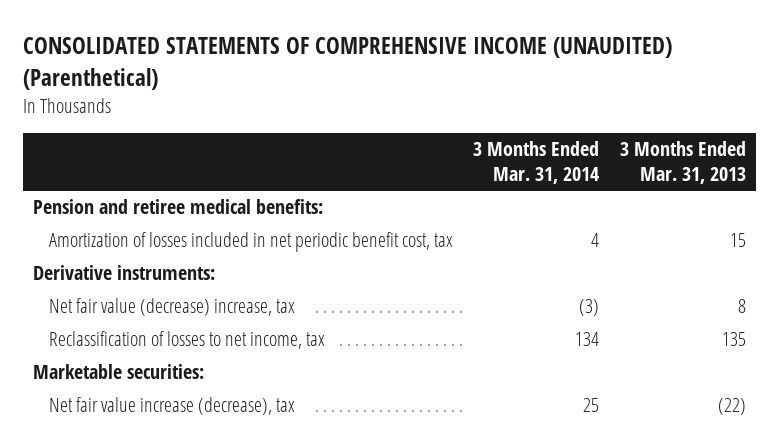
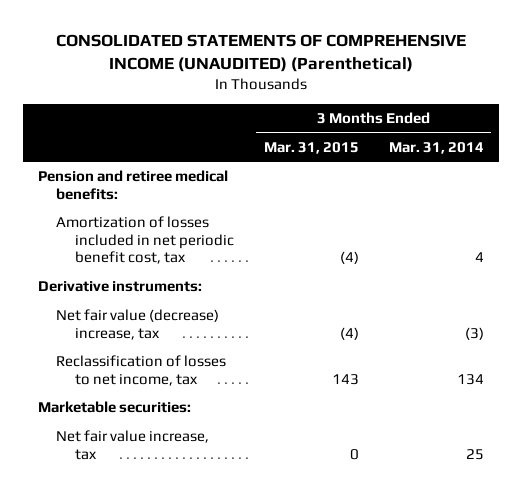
- | 3 Months Ended Mar. 31, 2014 | 3 Months Ended Mar. 31, 2013
+ | 3 Months Ended Mar. 31, 2015 | 3 Months Ended Mar. 31, 2014
- Net fair value increase (decrease), tax | 25 | (22)
+ Net fair value increase, tax | 0 | 25

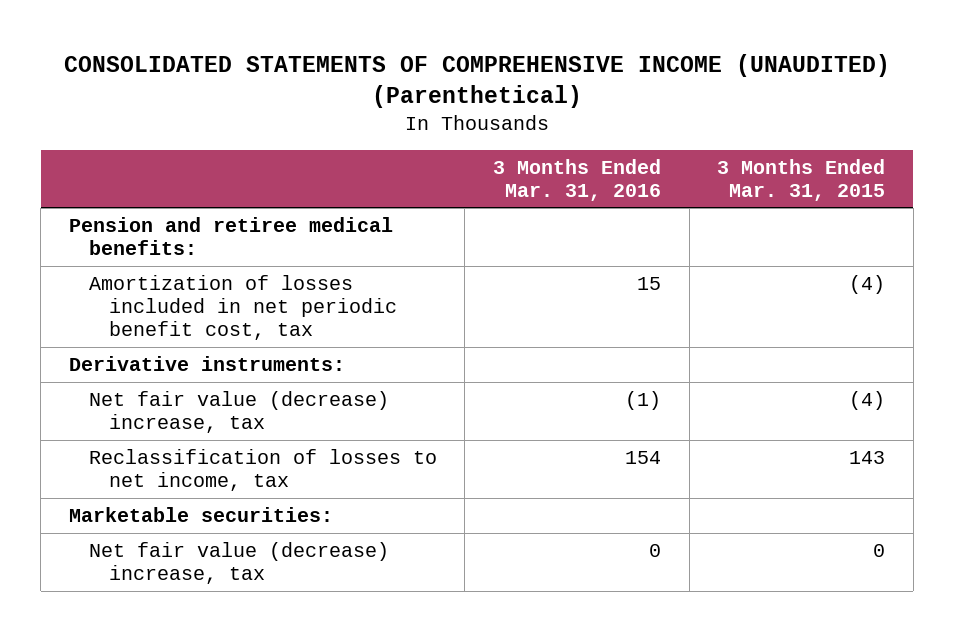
- | 3 Months Ended Mar. 31, 2015 | 3 Months Ended Mar. 31, 2014
+ | 3 Months Ended Mar. 31, 2016 | 3 Months Ended Mar. 31, 2015
- Net fair value increase, tax | 0 | 25
+ Net fair value (decrease) increase, tax | 0 | 0

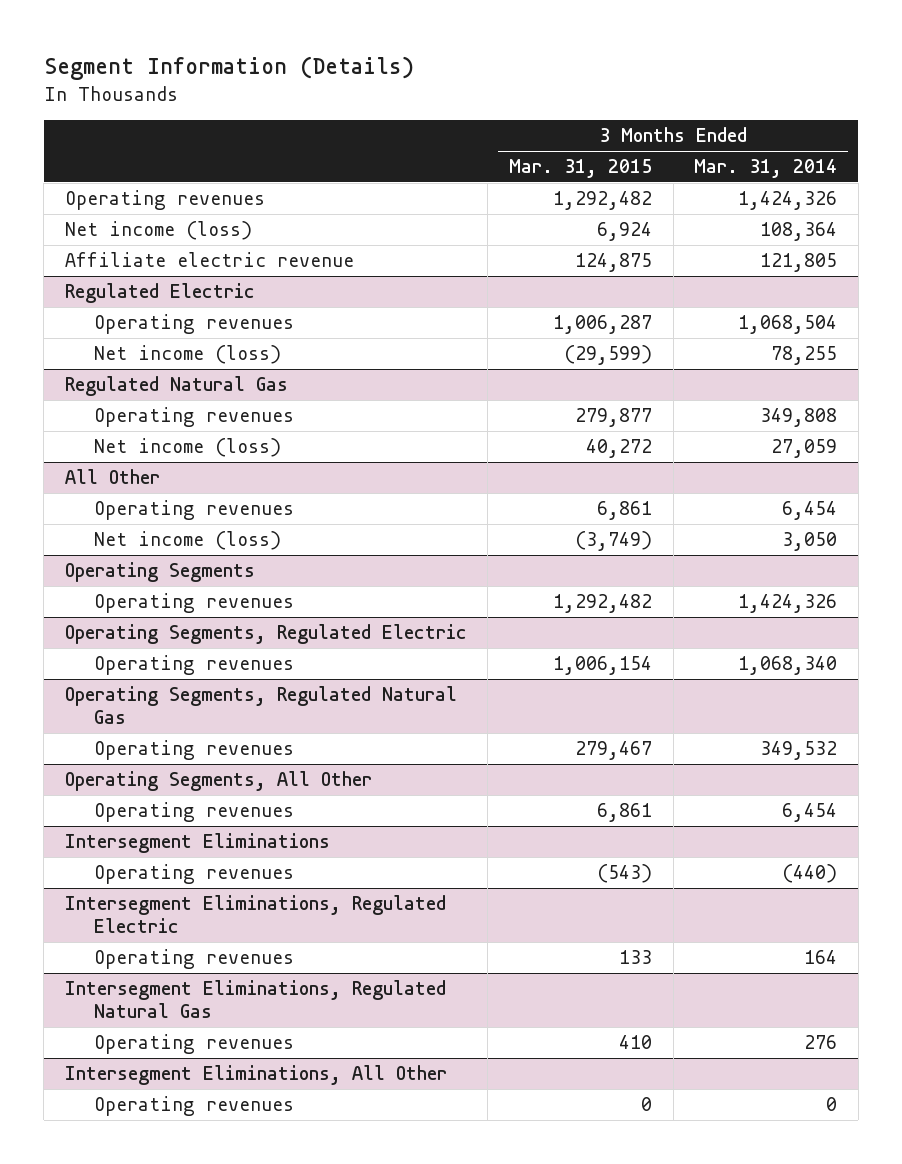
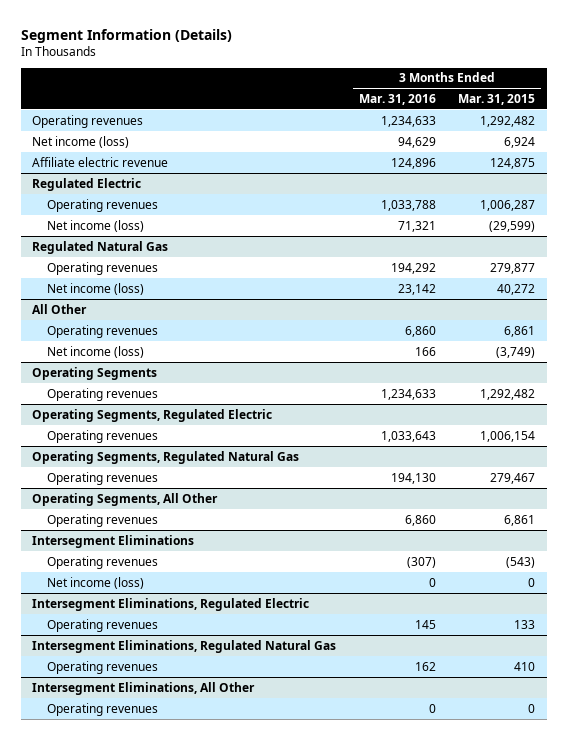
- | 3 Months Ended Mar. 31, 2015 | 3 Months Ended Mar. 31, 2014
+ | 3 Months Ended Mar. 31, 2016 | 3 Months Ended Mar. 31, 2015
@ Intersegment Eliminations
+ Net income (loss) | 0 | 0

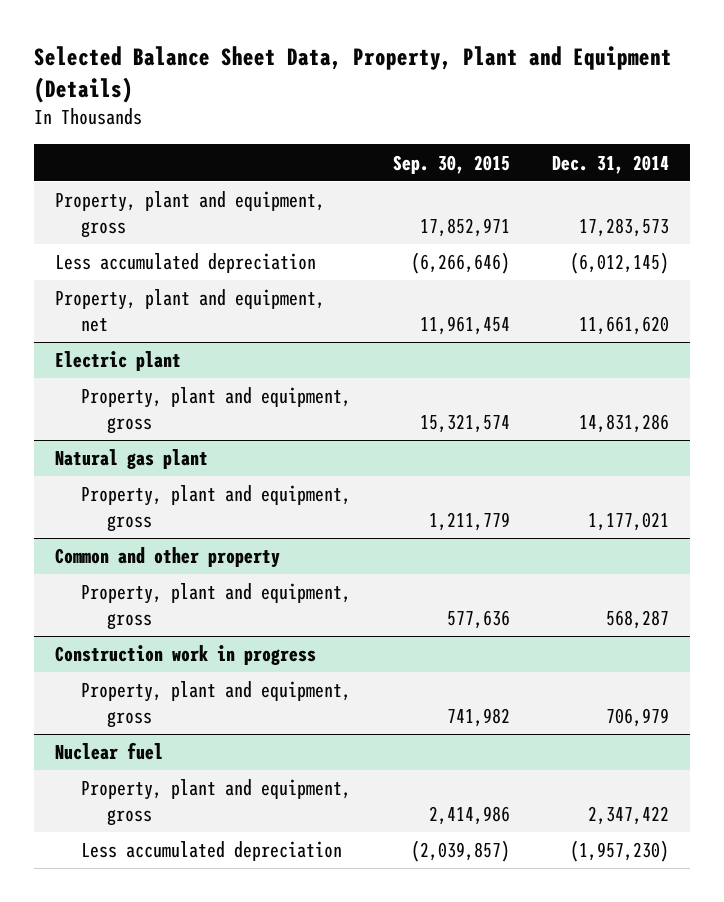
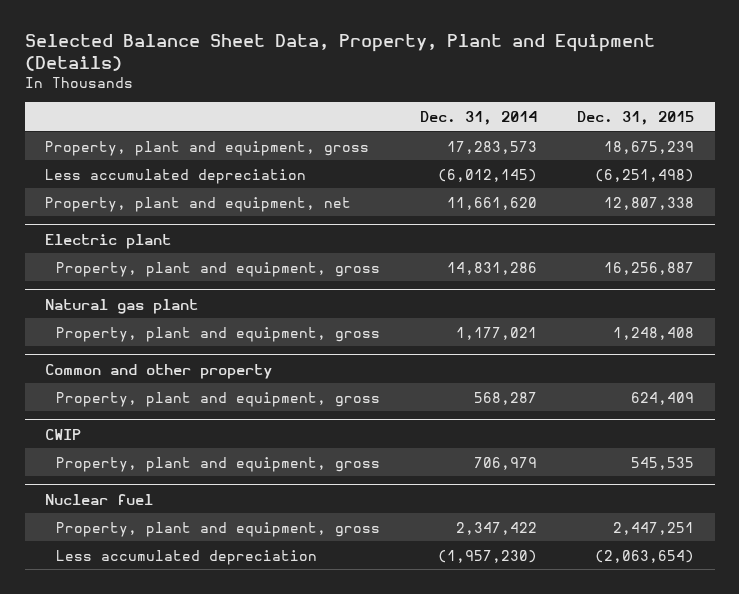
- | Sep. 30, 2015 | Dec. 31, 2014
+ | Dec. 31, 2014 | Dec. 31, 2015
- Construction work in progress
+ CWIP

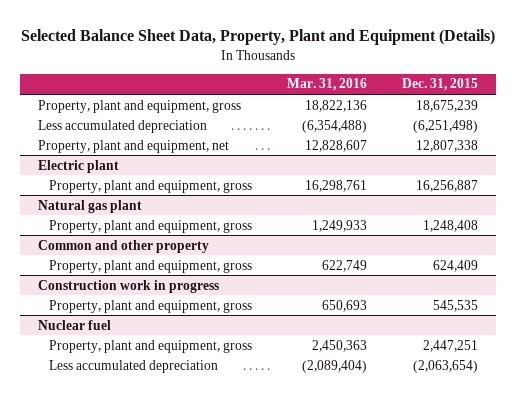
- | Dec. 31, 2014 | Dec. 31, 2015
+ | Mar. 31, 2016 | Dec. 31, 2015
- CWIP
+ Construction work in progress

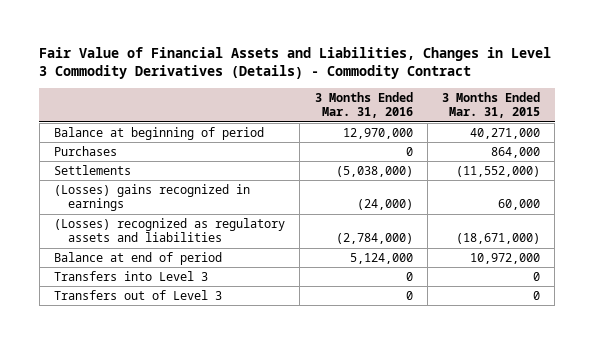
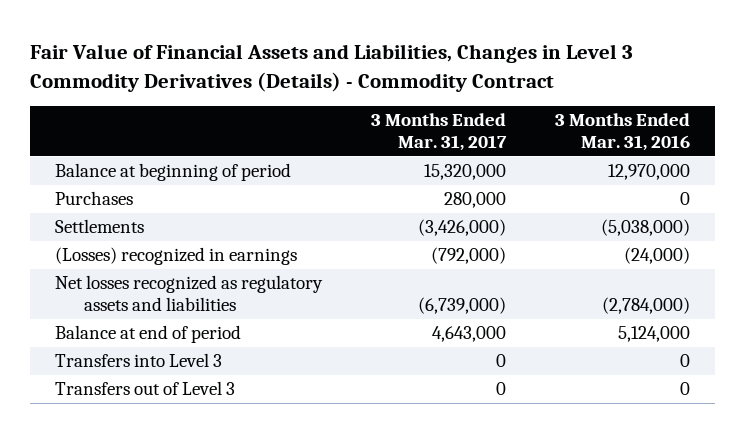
- | 3 Months Ended Mar. 31, 2016 | 3 Months Ended Mar. 31, 2015
+ | 3 Months Ended Mar. 31, 2017 | 3 Months Ended Mar. 31, 2016
- (Losses) gains recognized in earnings | (24,000) | 60,000
- (Losses) recognized as regulatory assets and liabilities | (2,784,000) | (18,671,000)
+ (Losses) recognized in earnings | (792,000) | (24,000)
+ Net losses recognized as regulatory assets and liabilities | (6,739,000) | (2,784,000)

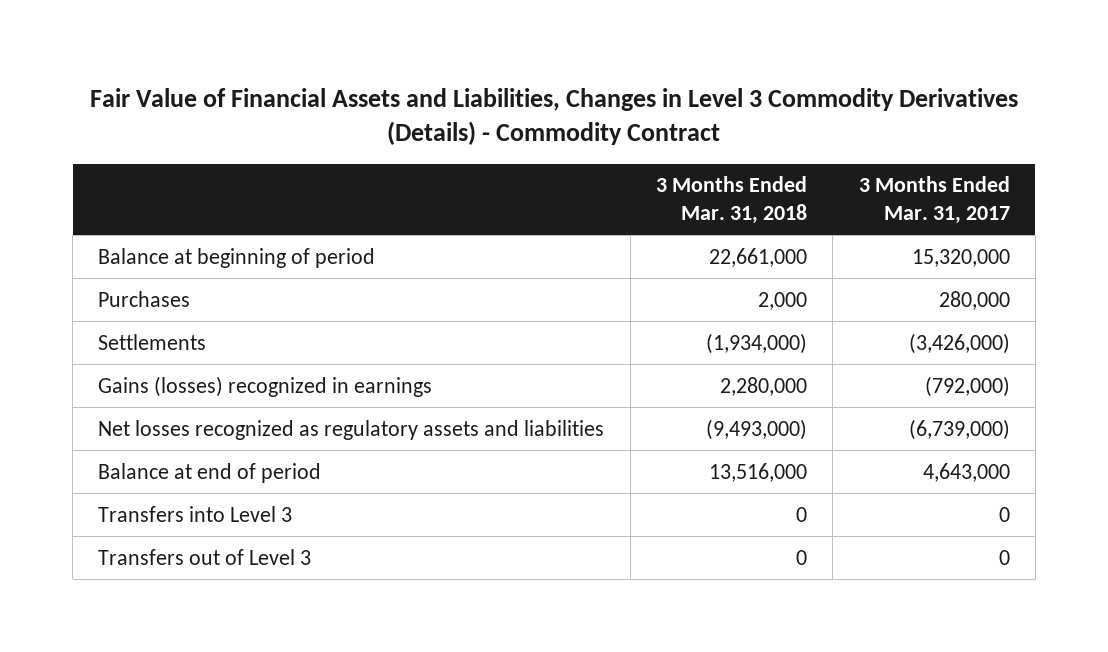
- | 3 Months Ended Mar. 31, 2017 | 3 Months Ended Mar. 31, 2016
+ | 3 Months Ended Mar. 31, 2018 | 3 Months Ended Mar. 31, 2017
- (Losses) recognized in earnings | (792,000) | (24,000)
+ Gains (losses) recognized in earnings | 2,280,000 | (792,000)

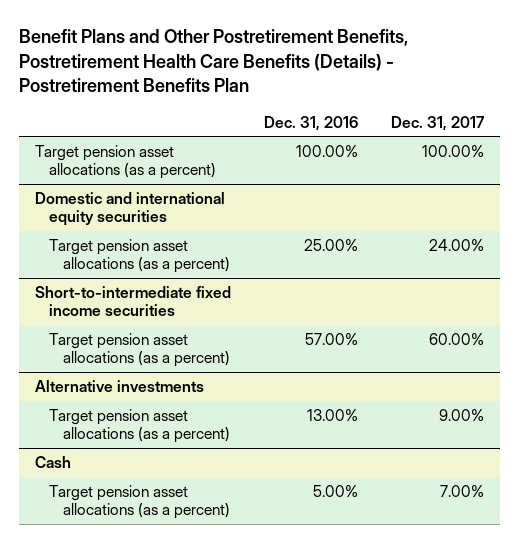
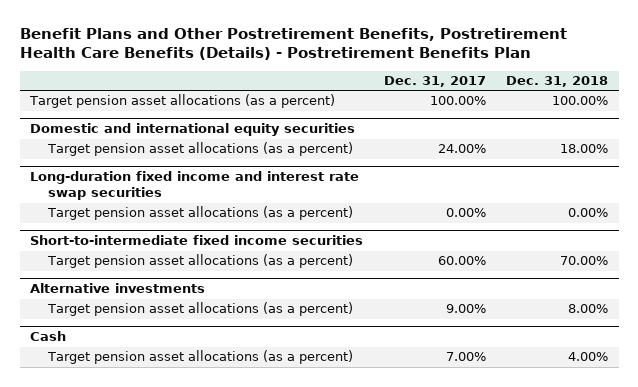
- | Dec. 31, 2016 | Dec. 31, 2017
+ | Dec. 31, 2017 | Dec. 31, 2018
+ Long-duration fixed income and interest rate swap securities
+ Target pension asset allocations (as a percent) | 0.00% | 0.00%

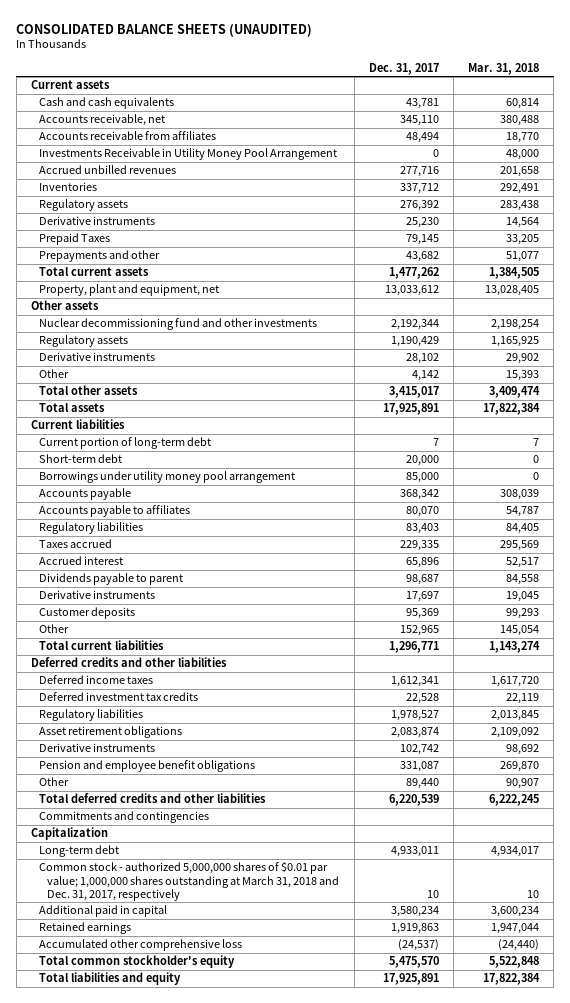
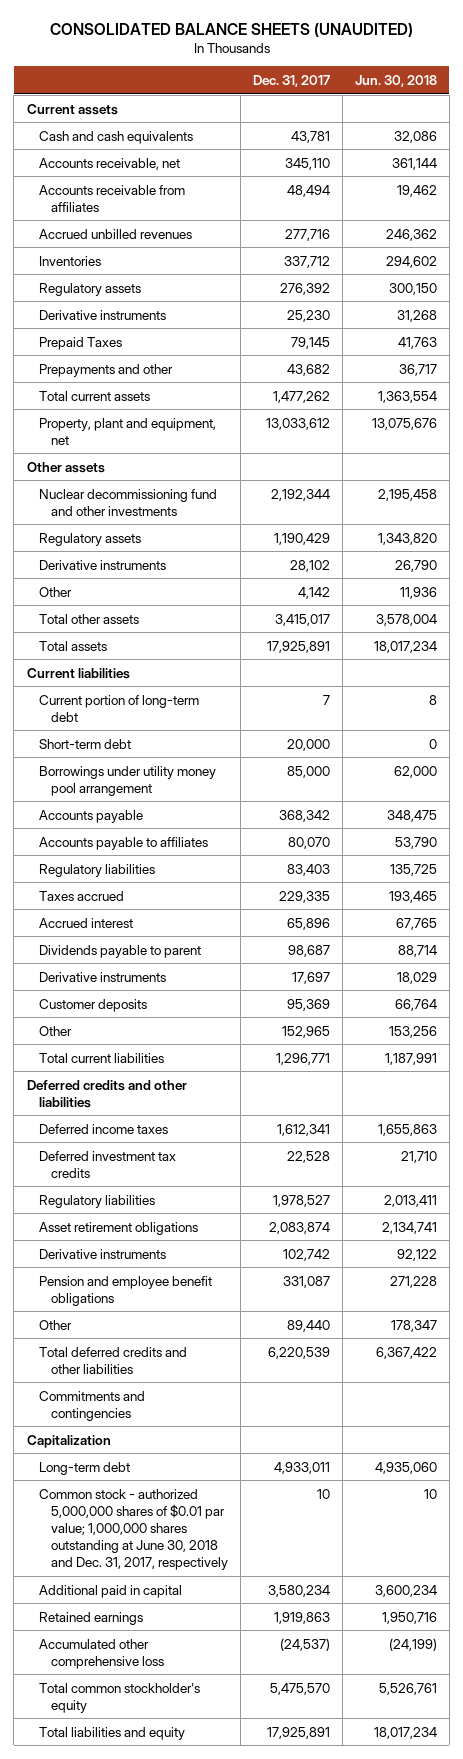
- | Dec. 31, 2017 | Mar. 31, 2018
+ | Dec. 31, 2017 | Jun. 30, 2018
- Investments Receivable in Utility Money Pool Arrangement | 0 | 48,000
- Common stock - authorized 5,000,000 shares of $0.01 par value; 1,000,000 shares outstanding at March 31, 2018 and Dec. 31, 2017, respectively | 10 | 10
+ Common stock - authorized 5,000,000 shares of $0.01 par value; 1,000,000 shares outstanding at June 30, 2018 and Dec. 31, 2017, respectively | 10 | 10

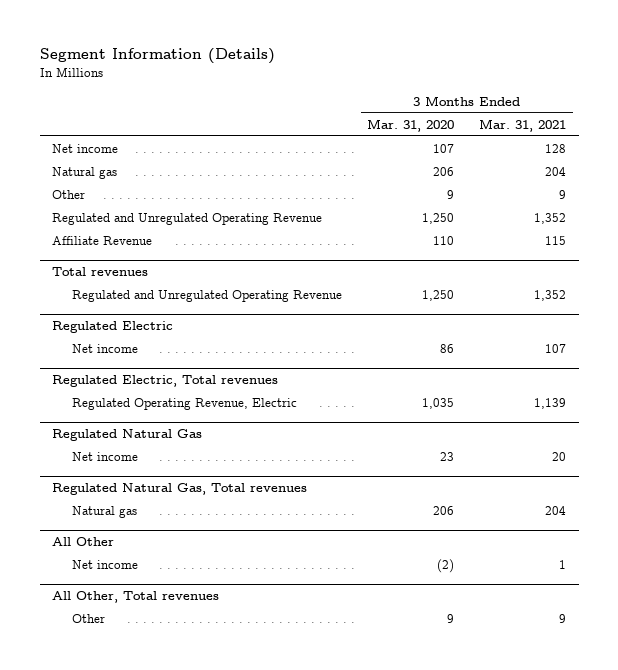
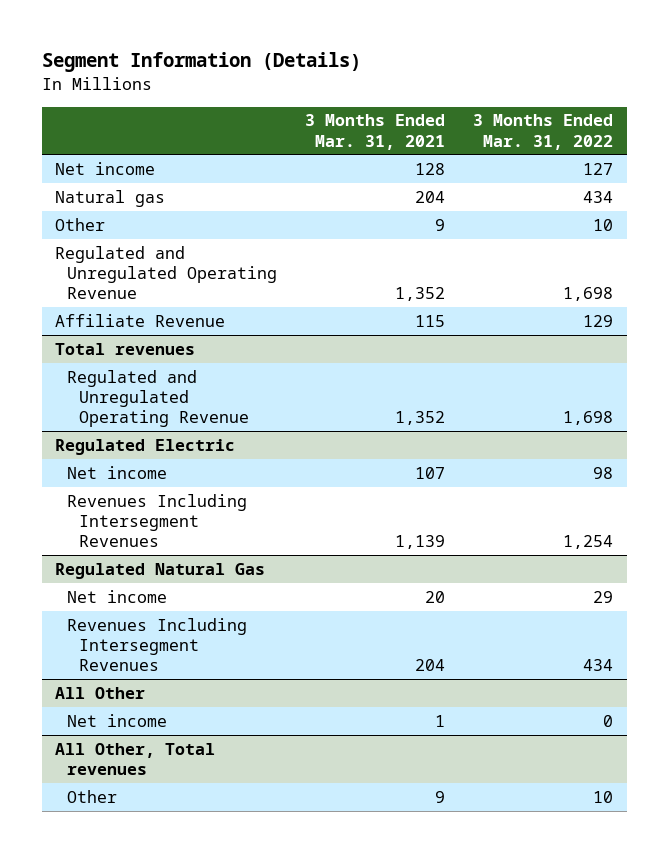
- | 3 Months Ended Mar. 31, 2020 | 3 Months Ended Mar. 31, 2021
+ | 3 Months Ended Mar. 31, 2021 | 3 Months Ended Mar. 31, 2022
- Regulated Electric, Total revenues
- Regulated Operating Revenue, Electric | 1,035 | 1,139
@ Regulated Electric
+ Revenues Including Intersegment Revenues | 1,139 | 1,254
- Regulated Natural Gas, Total revenues
- Natural gas | 206 | 204
@ Regulated Natural Gas
+ Revenues Including Intersegment Revenues | 204 | 434

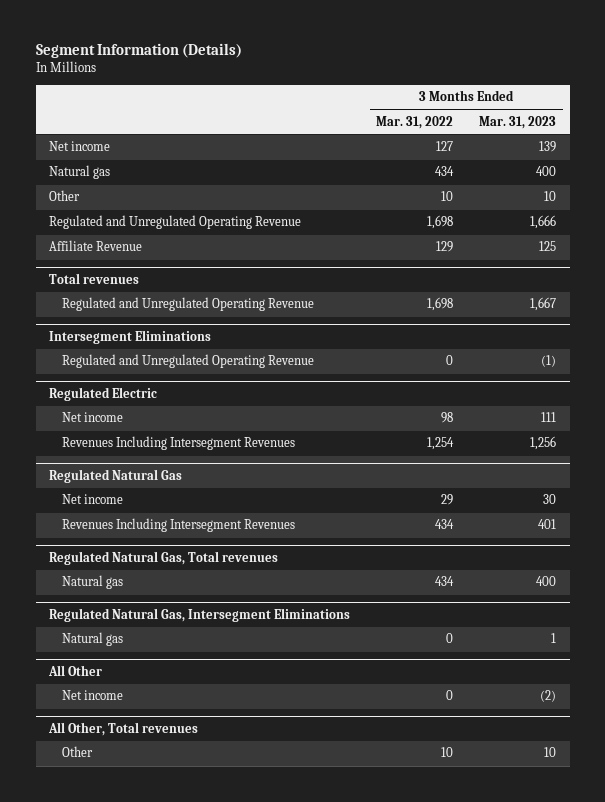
- | 3 Months Ended Mar. 31, 2021 | 3 Months Ended Mar. 31, 2022
+ | 3 Months Ended Mar. 31, 2022 | 3 Months Ended Mar. 31, 2023
+ Intersegment Eliminations
+ Regulated and Unregulated Operating Revenue | 0 | (1)
+ Regulated Natural Gas, Total revenues
+ Natural gas | 434 | 400
+ Regulated Natural Gas, Intersegment Eliminations
+ Natural gas | 0 | 1

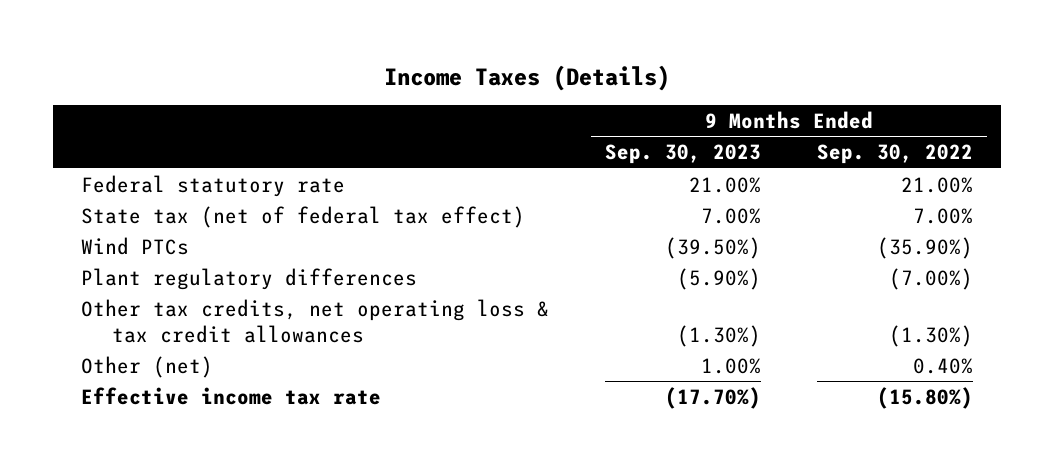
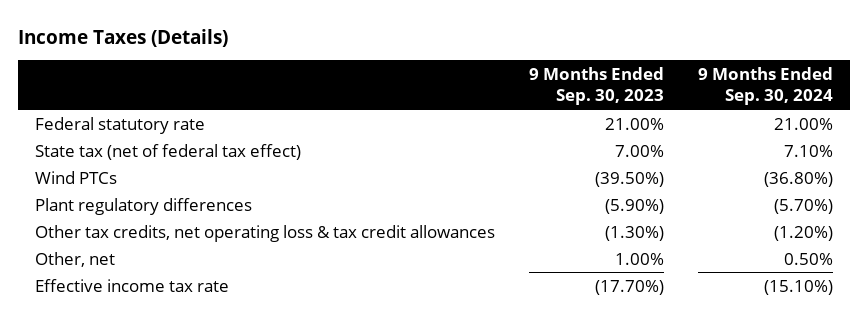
- | 9 Months Ended Sep. 30, 2023 | 9 Months Ended Sep. 30, 2022
+ | 9 Months Ended Sep. 30, 2023 | 9 Months Ended Sep. 30, 2024
- Other (net) | 1.00% | 0.40%
+ Other, net | 1.00% | 0.50%

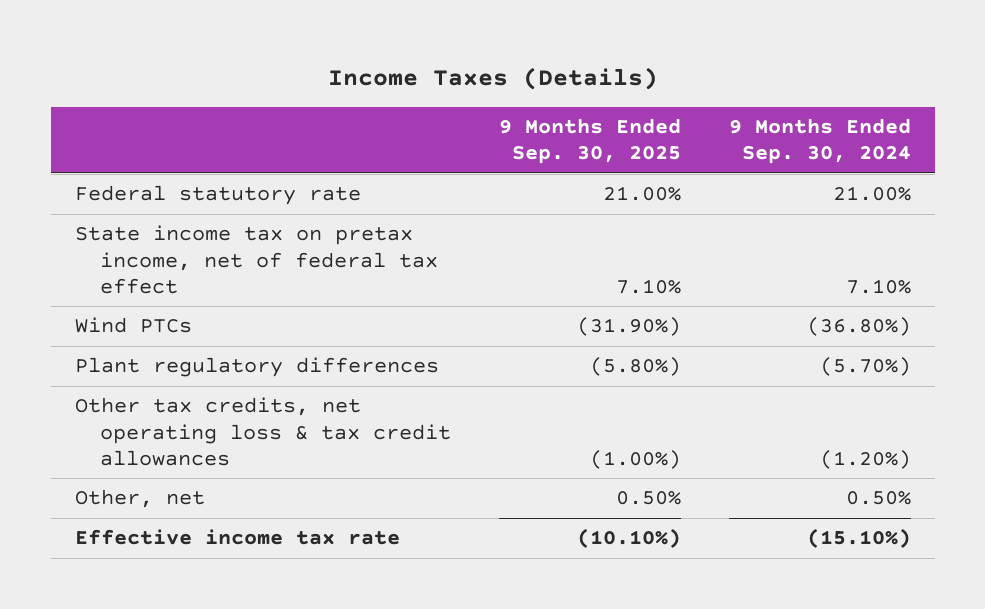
- | 9 Months Ended Sep. 30, 2023 | 9 Months Ended Sep. 30, 2024
+ | 9 Months Ended Sep. 30, 2025 | 9 Months Ended Sep. 30, 2024
- State tax (net of federal tax effect) | 7.00% | 7.10%
+ State income tax on pretax income, net of federal tax effect | 7.10% | 7.10%

